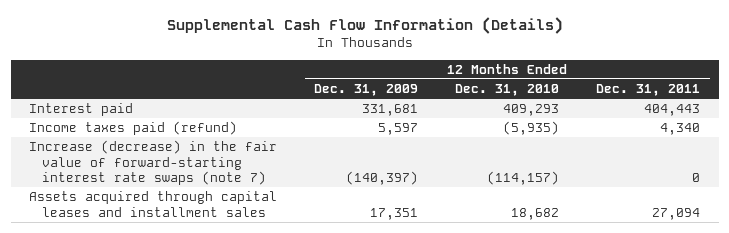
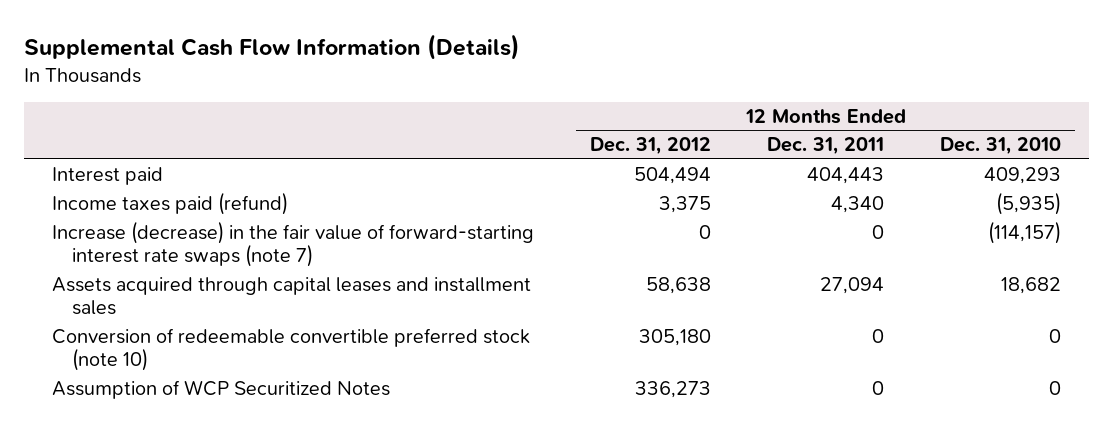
- | 12 Months Ended Dec. 31, 2009 | 12 Months Ended Dec. 31, 2010 | 12 Months Ended Dec. 31, 2011
+ | 12 Months Ended Dec. 31, 2012 | 12 Months Ended Dec. 31, 2011 | 12 Months Ended Dec. 31, 2010
+ Conversion of redeemable convertible preferred stock (note 10) | 305,180 | 0 | 0
+ Assumption of WCP Securitized Notes | 336,273 | 0 | 0

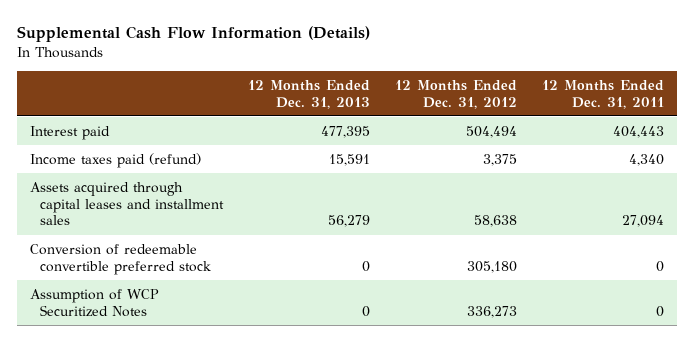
- | 12 Months Ended Dec. 31, 2012 | 12 Months Ended Dec. 31, 2011 | 12 Months Ended Dec. 31, 2010
+ | 12 Months Ended Dec. 31, 2013 | 12 Months Ended Dec. 31, 2012 | 12 Months Ended Dec. 31, 2011
- Increase (decrease) in the fair value of forward-starting interest rate swaps (note 7) | 0 | 0 | (114,157)
- Conversion of redeemable convertible preferred stock (note 10) | 305,180 | 0 | 0
+ Conversion of redeemable convertible preferred stock | 0 | 305,180 | 0

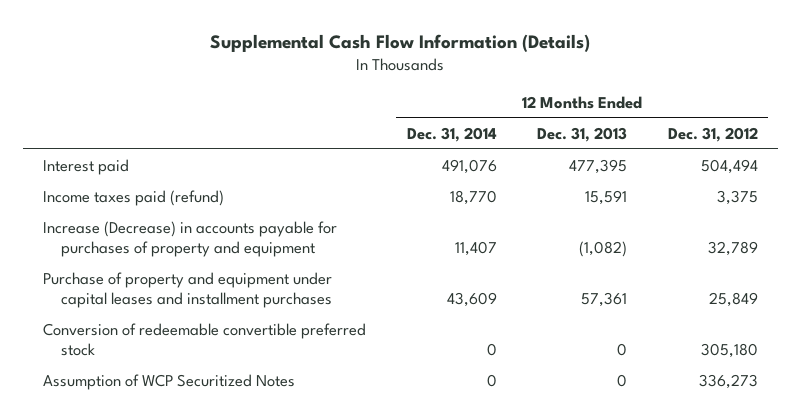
- | 12 Months Ended Dec. 31, 2013 | 12 Months Ended Dec. 31, 2012 | 12 Months Ended Dec. 31, 2011
+ | 12 Months Ended Dec. 31, 2014 | 12 Months Ended Dec. 31, 2013 | 12 Months Ended Dec. 31, 2012
- Assets acquired through capital leases and installment sales | 56,279 | 58,638 | 27,094
+ Increase (Decrease) in accounts payable for purchases of property and equipment | 11,407 | (1,082) | 32,789
+ Purchase of property and equipment under capital leases and installment purchases | 43,609 | 57,361 | 25,849

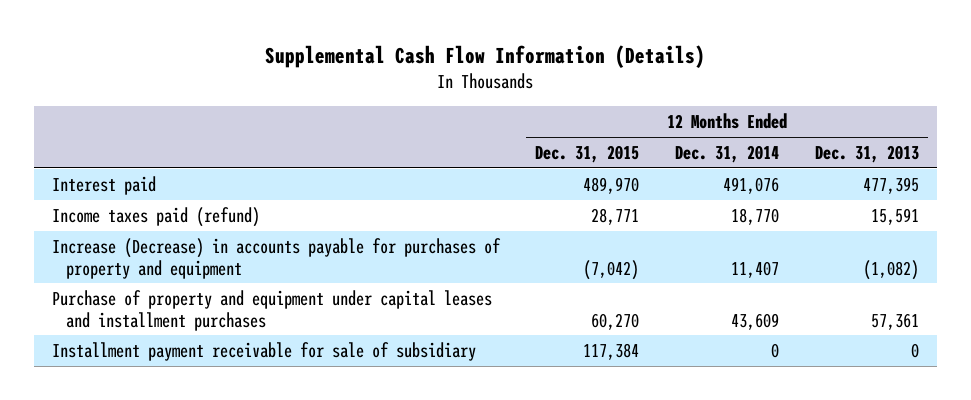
- | 12 Months Ended Dec. 31, 2014 | 12 Months Ended Dec. 31, 2013 | 12 Months Ended Dec. 31, 2012
+ | 12 Months Ended Dec. 31, 2015 | 12 Months Ended Dec. 31, 2014 | 12 Months Ended Dec. 31, 2013
- Conversion of redeemable convertible preferred stock | 0 | 0 | 305,180
- Assumption of WCP Securitized Notes | 0 | 0 | 336,273
+ Installment payment receivable for sale of subsidiary | 117,384 | 0 | 0

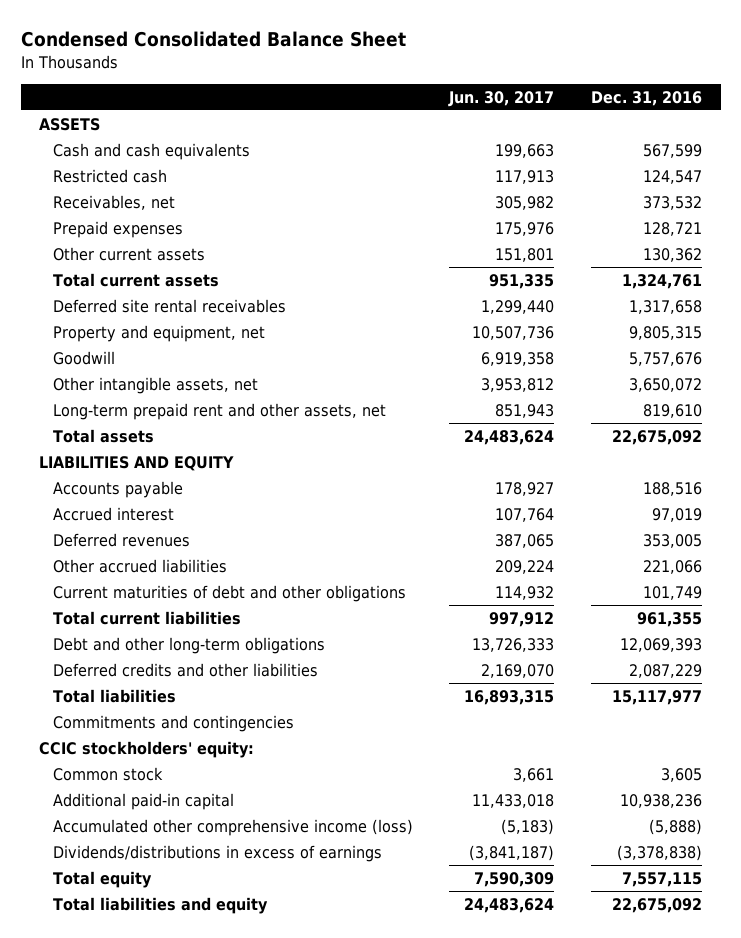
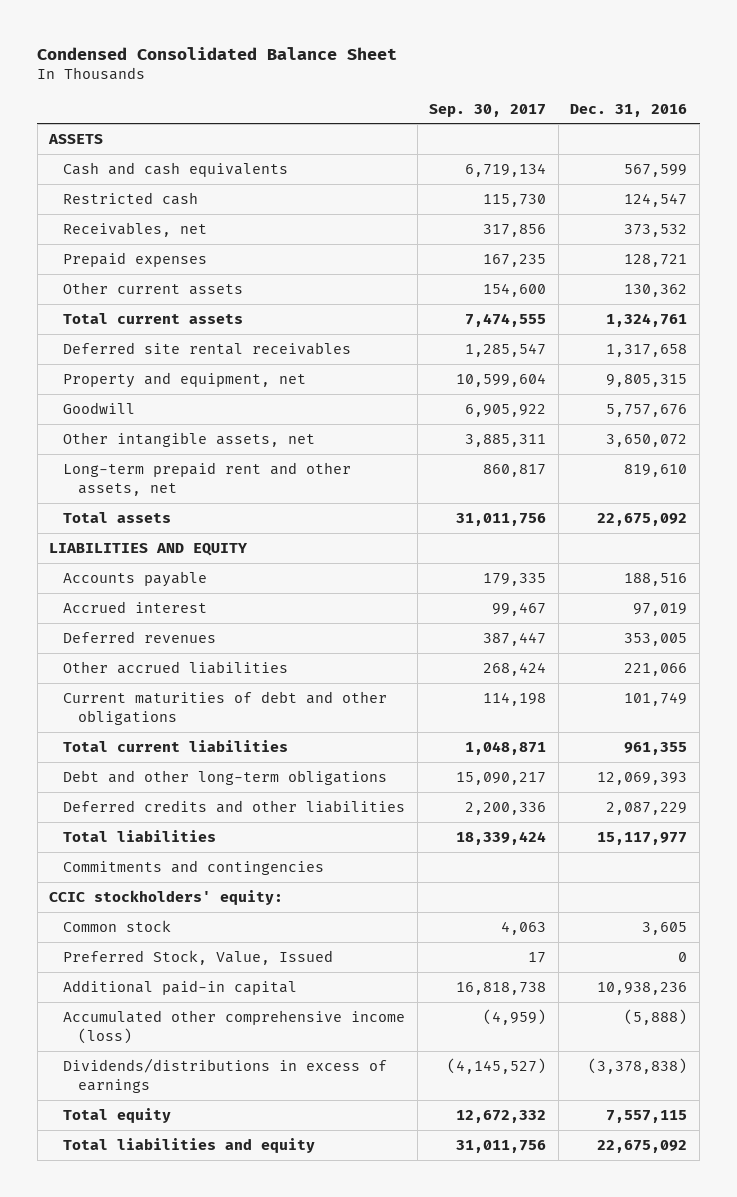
- | Jun. 30, 2017 | Dec. 31, 2016
+ | Sep. 30, 2017 | Dec. 31, 2016
+ Preferred Stock, Value, Issued | 17 | 0

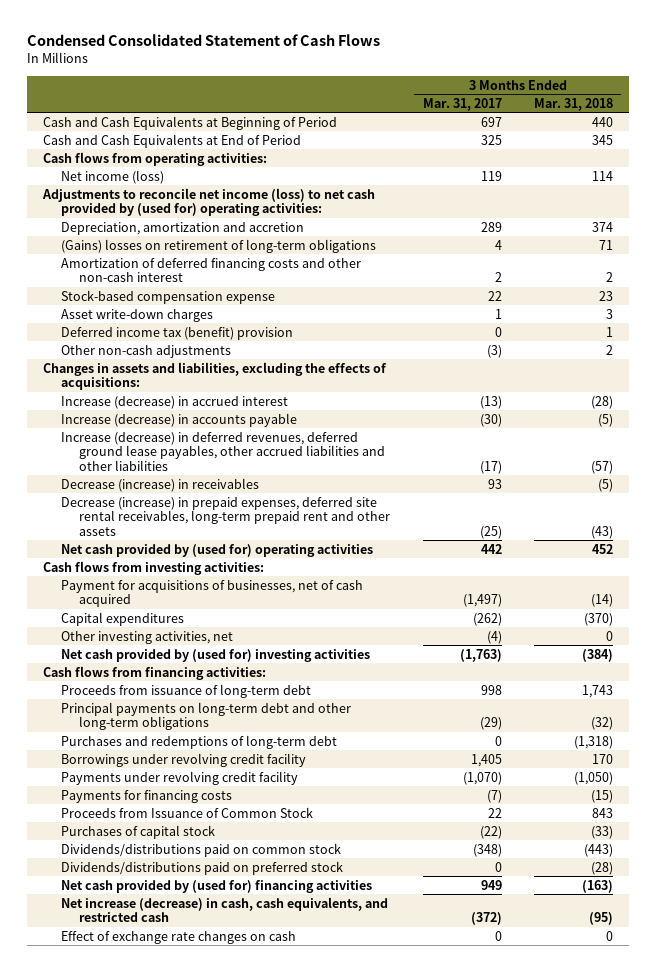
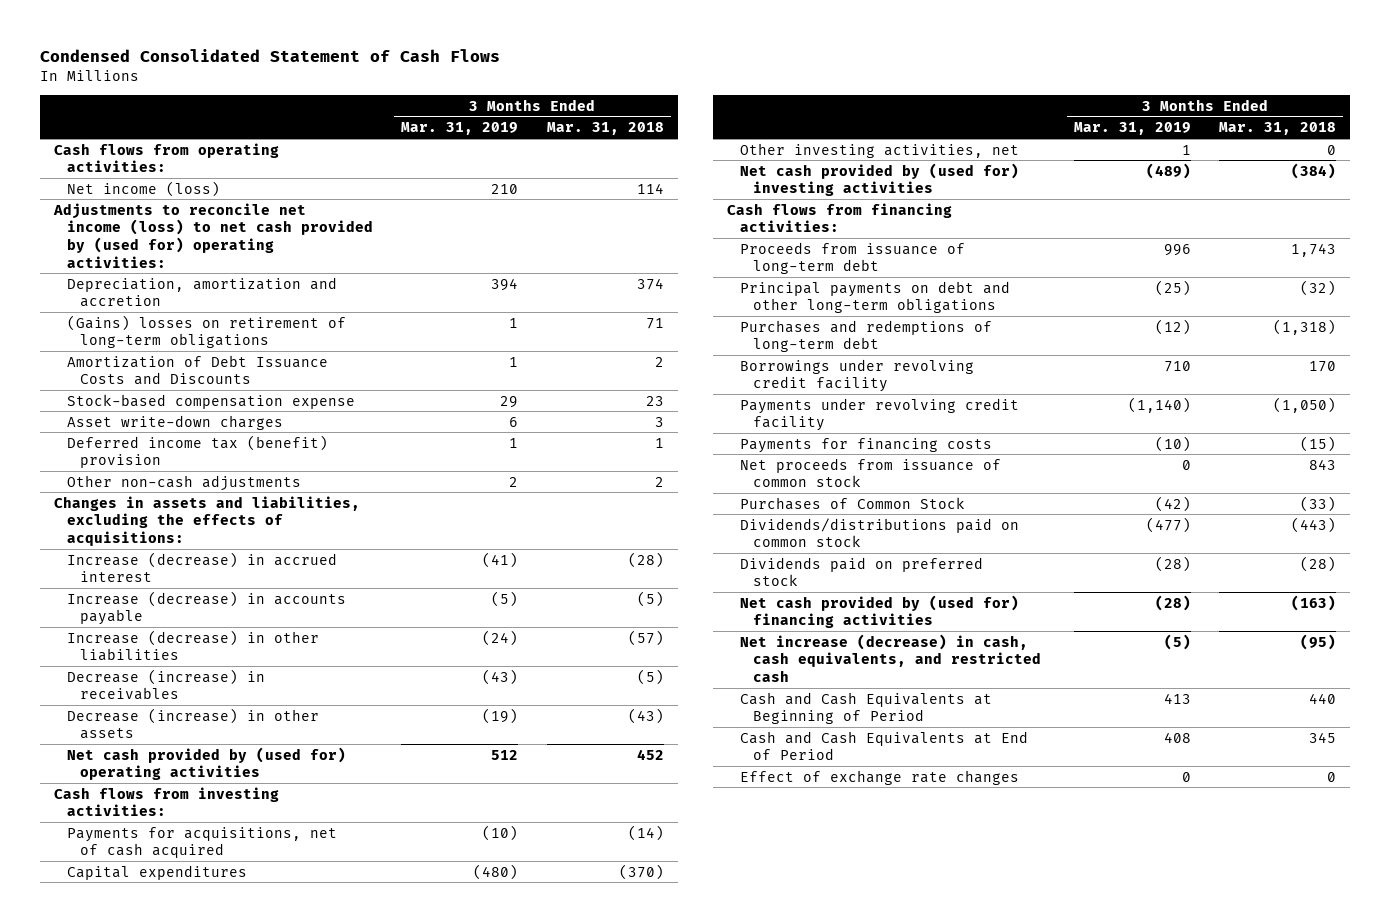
- | 3 Months Ended Mar. 31, 2017 | 3 Months Ended Mar. 31, 2018
+ | 3 Months Ended Mar. 31, 2019 | 3 Months Ended Mar. 31, 2018
- Amortization of deferred financing costs and other non-cash interest | 2 | 2
+ Amortization of Debt Issuance Costs and Discounts | 1 | 2
- Increase (decrease) in deferred revenues, deferred ground lease payables, other accrued liabilities and other liabilities | (17) | (57)
+ Increase (decrease) in other liabilities | (24) | (57)
- Decrease (increase) in prepaid expenses, deferred site rental receivables, long-term prepaid rent and other assets | (25) | (43)
+ Decrease (increase) in other assets | (19) | (43)
- Payment for acquisitions of businesses, net of cash acquired | (1,497) | (14)
+ Payments for acquisitions, net of cash acquired | (10) | (14)
- Principal payments on long-term debt and other long-term obligations | (29) | (32)
+ Principal payments on debt and other long-term obligations | (25) | (32)
- Proceeds from Issuance of Common Stock | 22 | 843
- Purchases of capital stock | (22) | (33)
+ Net proceeds from issuance of common stock | 0 | 843
+ Purchases of Common Stock | (42) | (33)
- Dividends/distributions paid on preferred stock | 0 | (28)
+ Dividends paid on preferred stock | (28) | (28)
- Effect of exchange rate changes on cash | 0 | 0
moved down: Cash and Cash Equivalents at Beginning of Period | 413 | 440
moved down: Cash and Cash Equivalents at End of Period | 408 | 345
+ Effect of exchange rate changes | 0 | 0

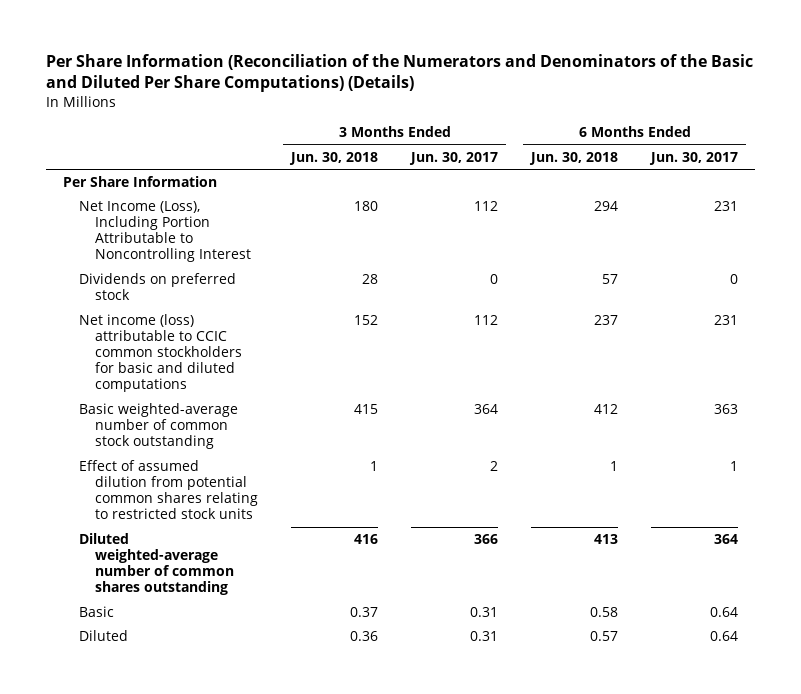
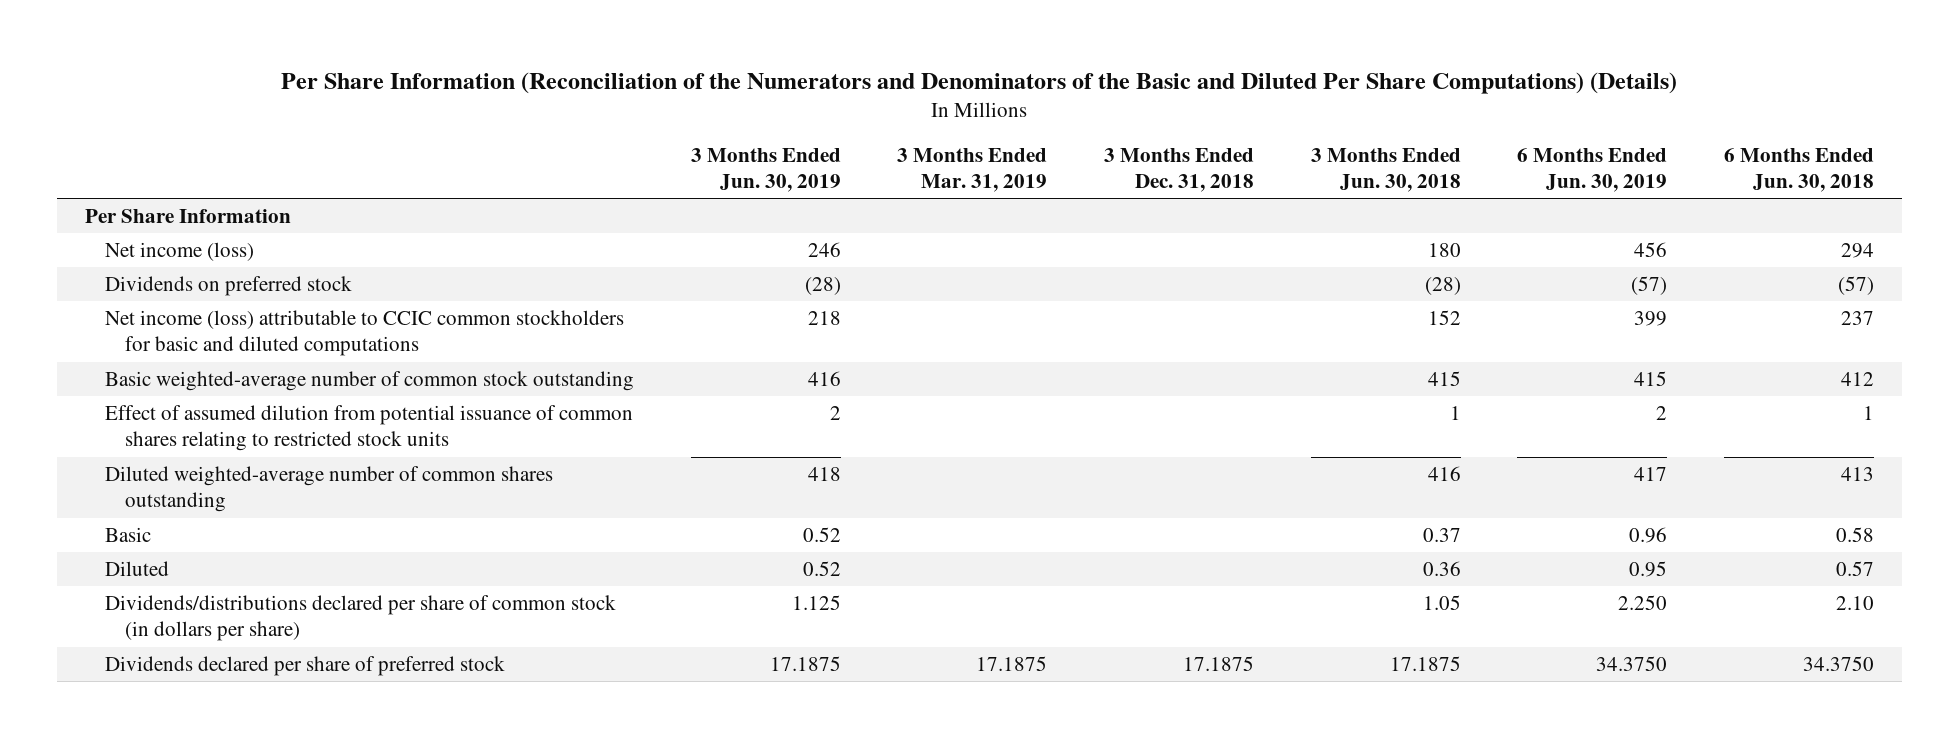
- | 3 Months Ended Jun. 30, 2018 | 3 Months Ended Jun. 30, 2017 | 6 Months Ended Jun. 30, 2018 | 6 Months Ended Jun. 30, 2017
+ | 3 Months Ended Jun. 30, 2019 | 3 Months Ended Mar. 31, 2019 | 3 Months Ended Dec. 31, 2018 | 3 Months Ended Jun. 30, 2018 | 6 Months Ended Jun. 30, 2019 | 6 Months Ended Jun. 30, 2018
- Net Income (Loss), Including Portion Attributable to Noncontrolling Interest | 180 | 112 | 294 | 231
- Dividends on preferred stock | 28 | 0 | 57 | 0
+ Net income (loss) | 246 | | | 180 | 456 | 294
+ Dividends on preferred stock | (28) | | | (28) | (57) | (57)
- Effect of assumed dilution from potential common shares relating to restricted stock units | 1 | 2 | 1 | 1
+ Effect of assumed dilution from potential issuance of common shares relating to restricted stock units | 2 | | | 1 | 2 | 1
+ Dividends/distributions declared per share of common stock (in dollars per share) | 1.125 | | | 1.05 | 2.250 | 2.10
+ Dividends declared per share of preferred stock | 17.1875 | 17.1875 | 17.1875 | 17.1875 | 34.3750 | 34.3750

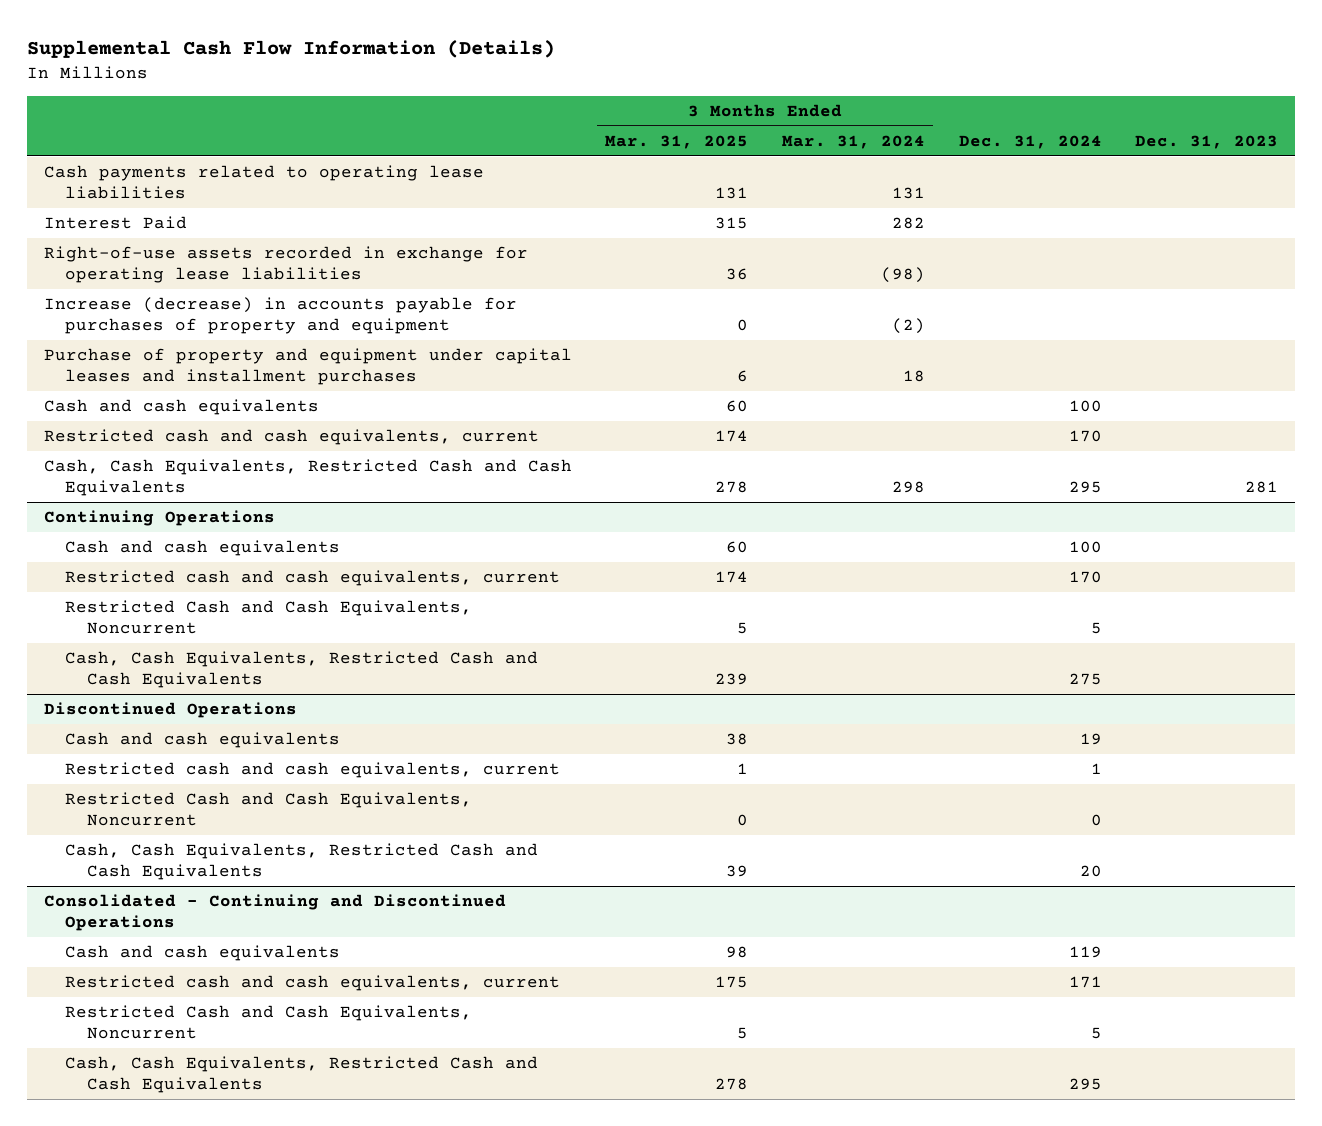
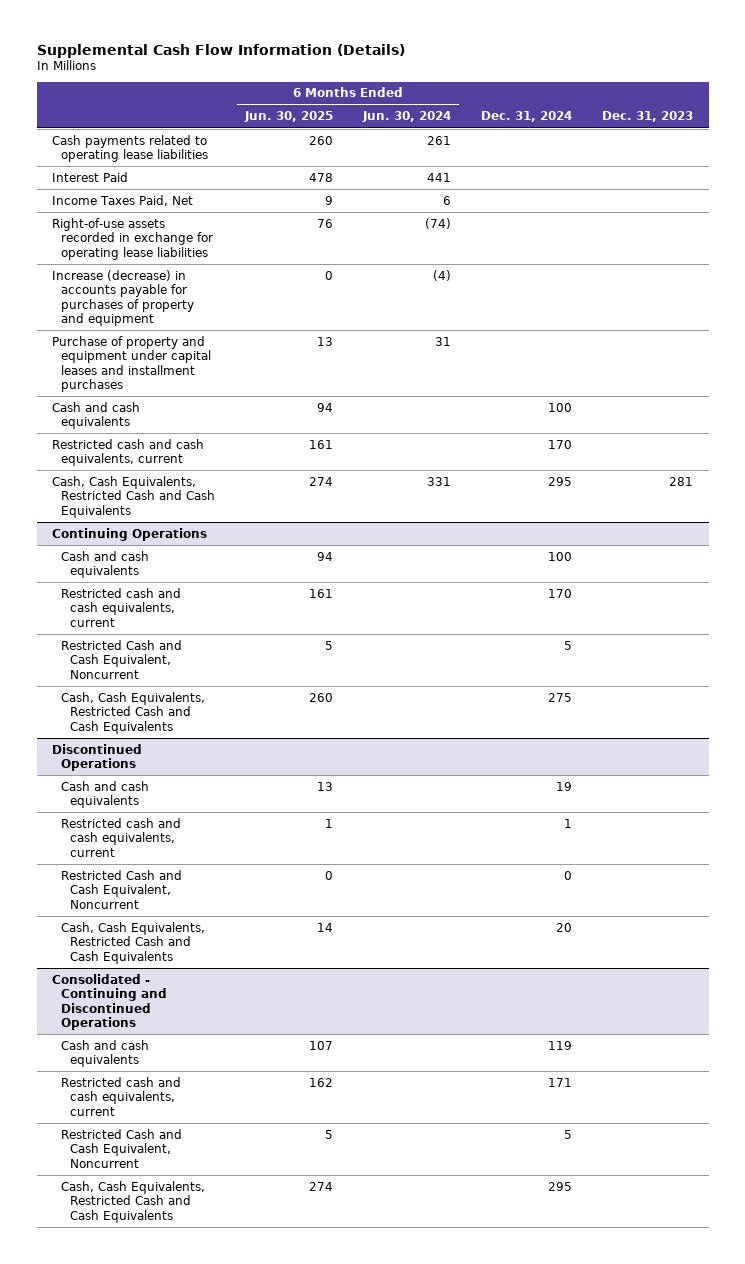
- | 3 Months Ended Mar. 31, 2025 | 3 Months Ended Mar. 31, 2024 | Dec. 31, 2024 | Dec. 31, 2023
+ | 6 Months Ended Jun. 30, 2025 | 6 Months Ended Jun. 30, 2024 | Dec. 31, 2024 | Dec. 31, 2023
+ Income Taxes Paid, Net | 9 | 6 | |
@ Continuing Operations
- Restricted Cash and Cash Equivalents, Noncurrent | 5 | | 5 |
+ Restricted Cash and Cash Equivalent, Noncurrent | 5 | | 5 |
@ Discontinued Operations
- Restricted Cash and Cash Equivalents, Noncurrent | 0 | | 0 |
+ Restricted Cash and Cash Equivalent, Noncurrent | 0 | | 0 |
@ Consolidated - Continuing and Discontinued Operations
- Restricted Cash and Cash Equivalents, Noncurrent | 5 | | 5 |
+ Restricted Cash and Cash Equivalent, Noncurrent | 5 | | 5 |

